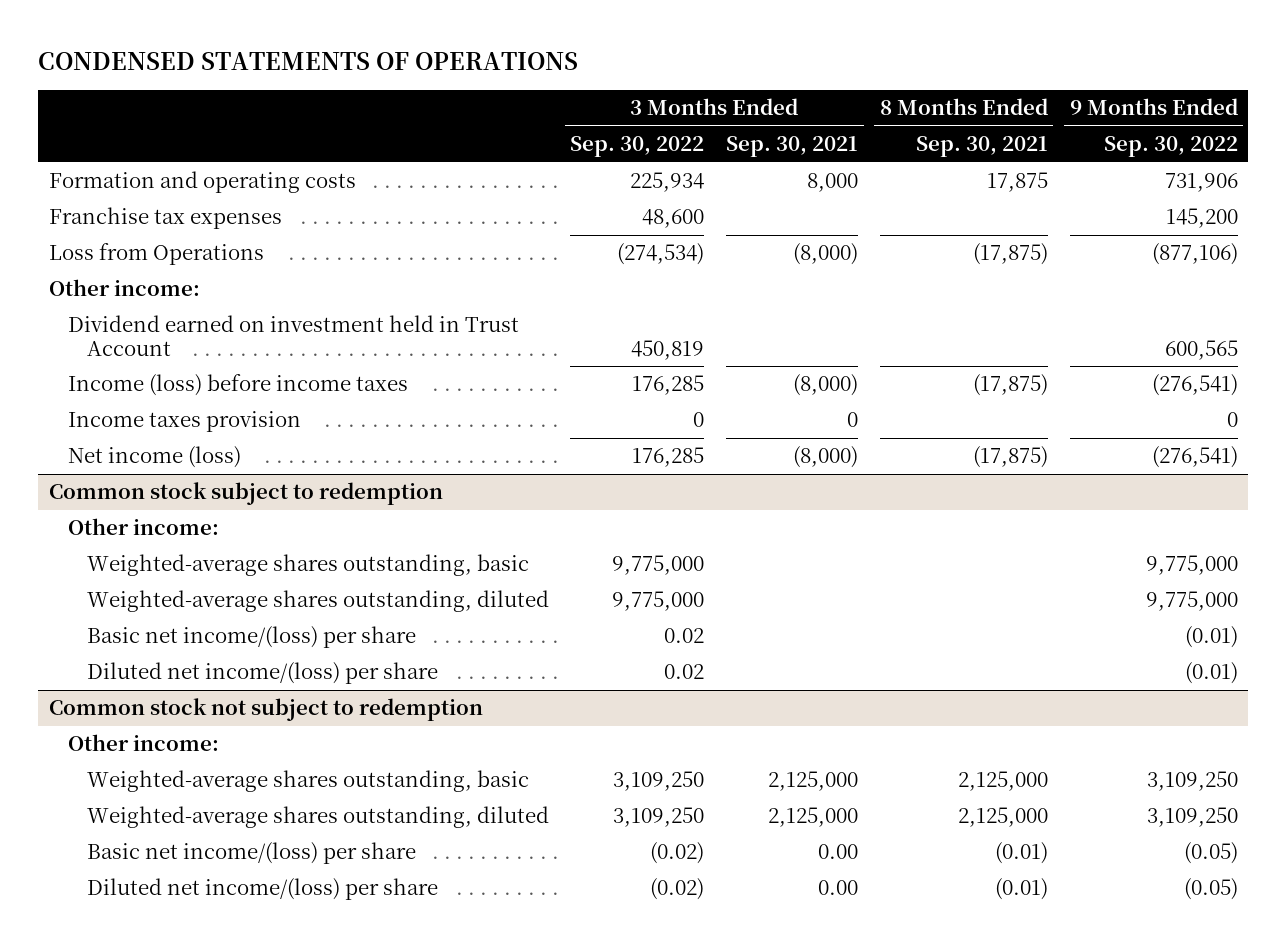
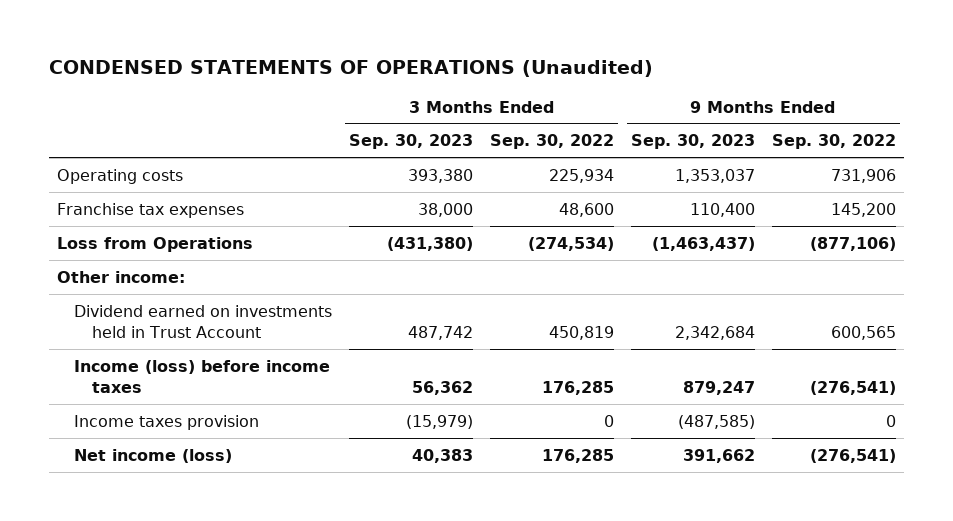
- CONDENSED STATEMENTS OF OPERATIONS
+ CONDENSED STATEMENTS OF OPERATIONS (Unaudited)
- | 3 Months Ended Sep. 30, 2022 | 3 Months Ended Sep. 30, 2021 | 8 Months Ended Sep. 30, 2021 | 9 Months Ended Sep. 30, 2022
+ | 3 Months Ended Sep. 30, 2023 | 3 Months Ended Sep. 30, 2022 | 9 Months Ended Sep. 30, 2023 | 9 Months Ended Sep. 30, 2022
- Formation and operating costs | 225,934 | 8,000 | 17,875 | 731,906
+ Operating costs | 393,380 | 225,934 | 1,353,037 | 731,906
- Dividend earned on investment held in Trust Account | 450,819 | | | 600,565
+ Dividend earned on investments held in Trust Account | 487,742 | 450,819 | 2,342,684 | 600,565
- Common stock subject to redemption
- Other income:
- Weighted-average shares outstanding, basic | 9,775,000 | | | 9,775,000
- Weighted-average shares outstanding, diluted | 9,775,000 | | | 9,775,000
- Basic net income/(loss) per share | 0.02 | | | (0.01)
- Diluted net income/(loss) per share | 0.02 | | | (0.01)
- Common stock not subject to redemption
- Other income:
- Weighted-average shares outstanding, basic | 3,109,250 | 2,125,000 | 2,125,000 | 3,109,250
- Weighted-average shares outstanding, diluted | 3,109,250 | 2,125,000 | 2,125,000 | 3,109,250
- Basic net income/(loss) per share | (0.02) | 0.00 | (0.01) | (0.05)
- Diluted net income/(loss) per share | (0.02) | 0.00 | (0.01) | (0.05)

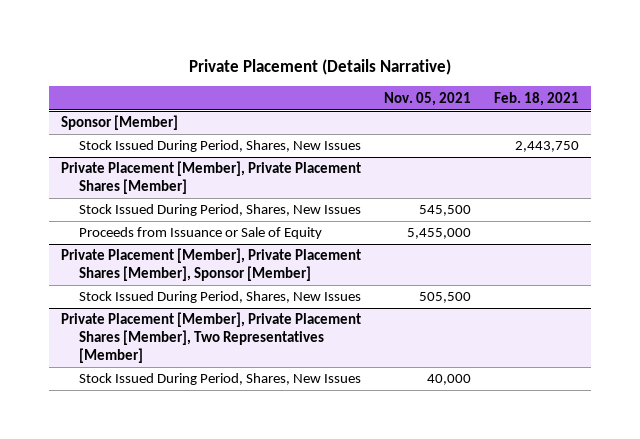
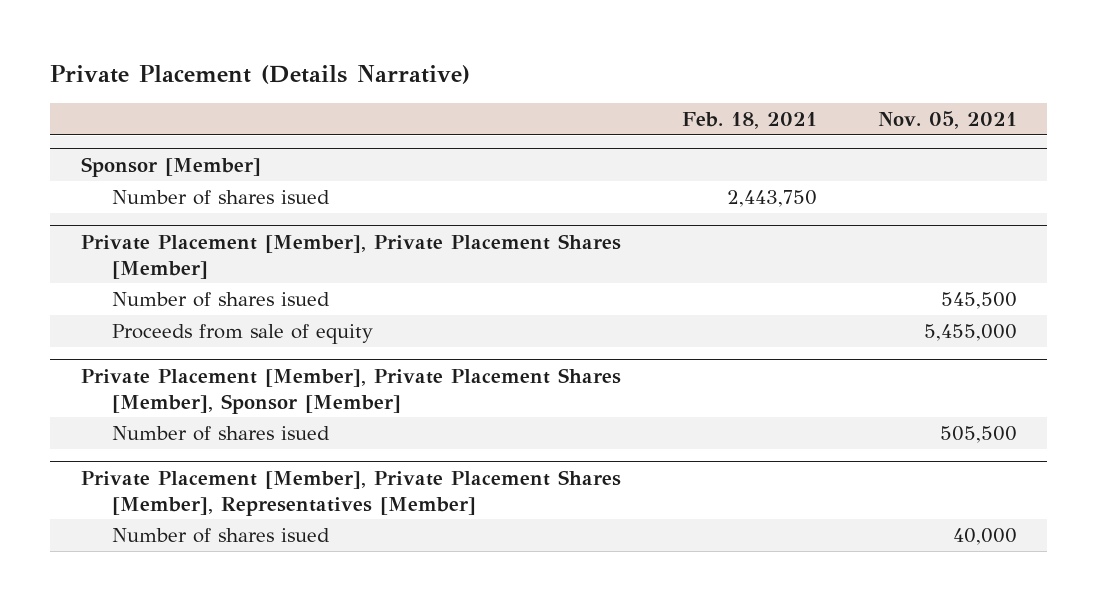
- | Nov. 05, 2021 | Feb. 18, 2021
+ | Feb. 18, 2021 | Nov. 05, 2021
@ Sponsor [Member]
- Stock Issued During Period, Shares, New Issues | | 2,443,750
+ Number of shares isued | 2,443,750 |
@ Private Placement [Member], Private Placement Shares [Member]
- Stock Issued During Period, Shares, New Issues | 545,500 |
- Proceeds from Issuance or Sale of Equity | 5,455,000 |
+ Number of shares isued | | 545,500
+ Proceeds from sale of equity | | 5,455,000
@ Private Placement [Member], Private Placement Shares [Member], Sponsor [Member]
- Stock Issued During Period, Shares, New Issues | 505,500 |
- Private Placement [Member], Private Placement Shares [Member], Two Representatives [Member]
- Stock Issued During Period, Shares, New Issues | 40,000 |
@ Private Placement [Member], Private Placement Shares [Member], Sponsor [Member]
+ Number of shares isued | | 505,500
+ Private Placement [Member], Private Placement Shares [Member], Representatives [Member]
+ Number of shares isued | | 40,000

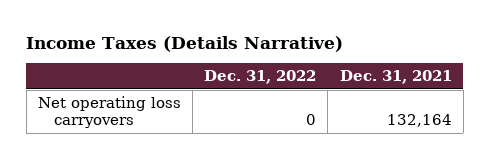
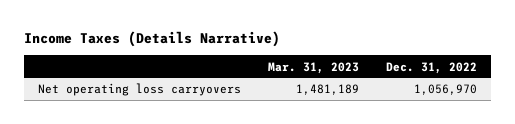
- | Dec. 31, 2022 | Dec. 31, 2021
+ | Mar. 31, 2023 | Dec. 31, 2022
- Net operating loss carryovers | 0 | 132,164
+ Net operating loss carryovers | 1,481,189 | 1,056,970

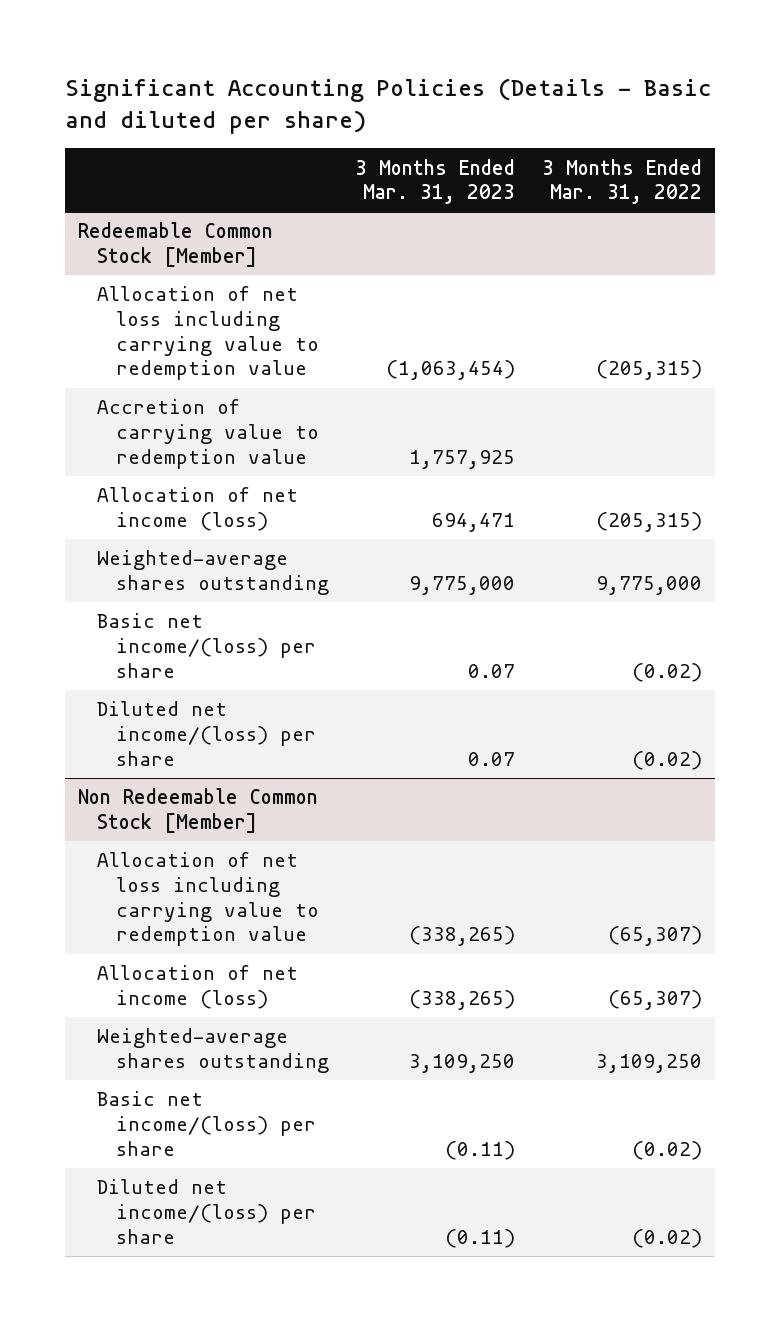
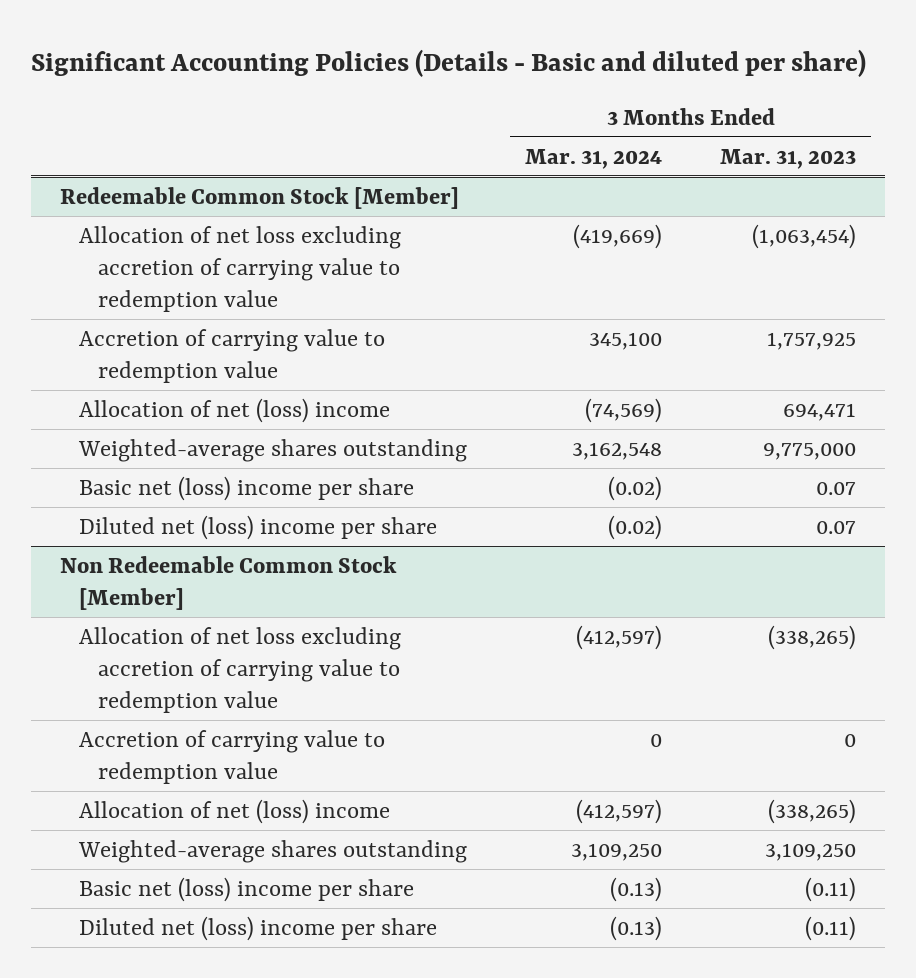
- | 3 Months Ended Mar. 31, 2023 | 3 Months Ended Mar. 31, 2022
+ | 3 Months Ended Mar. 31, 2024 | 3 Months Ended Mar. 31, 2023
@ Redeemable Common Stock [Member]
- Allocation of net loss including carrying value to redemption value | (1,063,454) | (205,315)
+ Allocation of net loss excluding accretion of carrying value to redemption value | (419,669) | (1,063,454)
- Allocation of net income (loss) | 694,471 | (205,315)
+ Allocation of net (loss) income | (74,569) | 694,471
- Basic net income/(loss) per share | 0.07 | (0.02)
- Diluted net income/(loss) per share | 0.07 | (0.02)
+ Basic net (loss) income per share | (0.02) | 0.07
+ Diluted net (loss) income per share | (0.02) | 0.07
@ Non Redeemable Common Stock [Member]
- Allocation of net loss including carrying value to redemption value | (338,265) | (65,307)
- Allocation of net income (loss) | (338,265) | (65,307)
+ Allocation of net loss excluding accretion of carrying value to redemption value | (412,597) | (338,265)
+ Accretion of carrying value to redemption value | 0 | 0
+ Allocation of net (loss) income | (412,597) | (338,265)
- Basic net income/(loss) per share | (0.11) | (0.02)
- Diluted net income/(loss) per share | (0.11) | (0.02)
+ Basic net (loss) income per share | (0.13) | (0.11)
+ Diluted net (loss) income per share | (0.13) | (0.11)

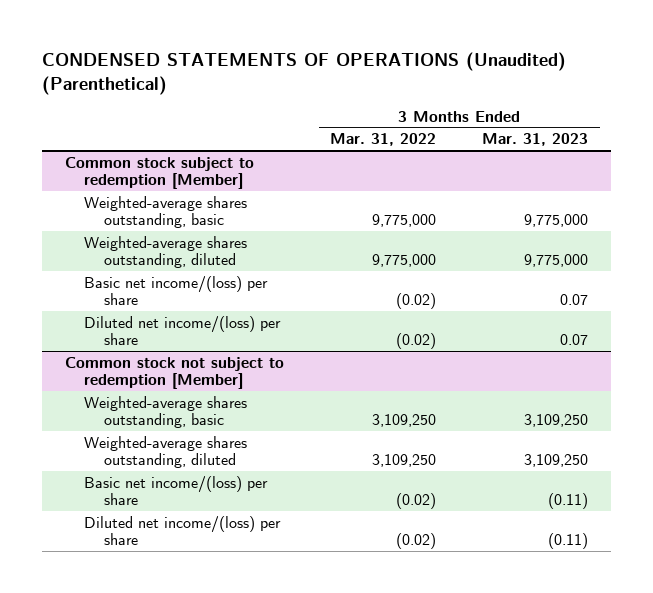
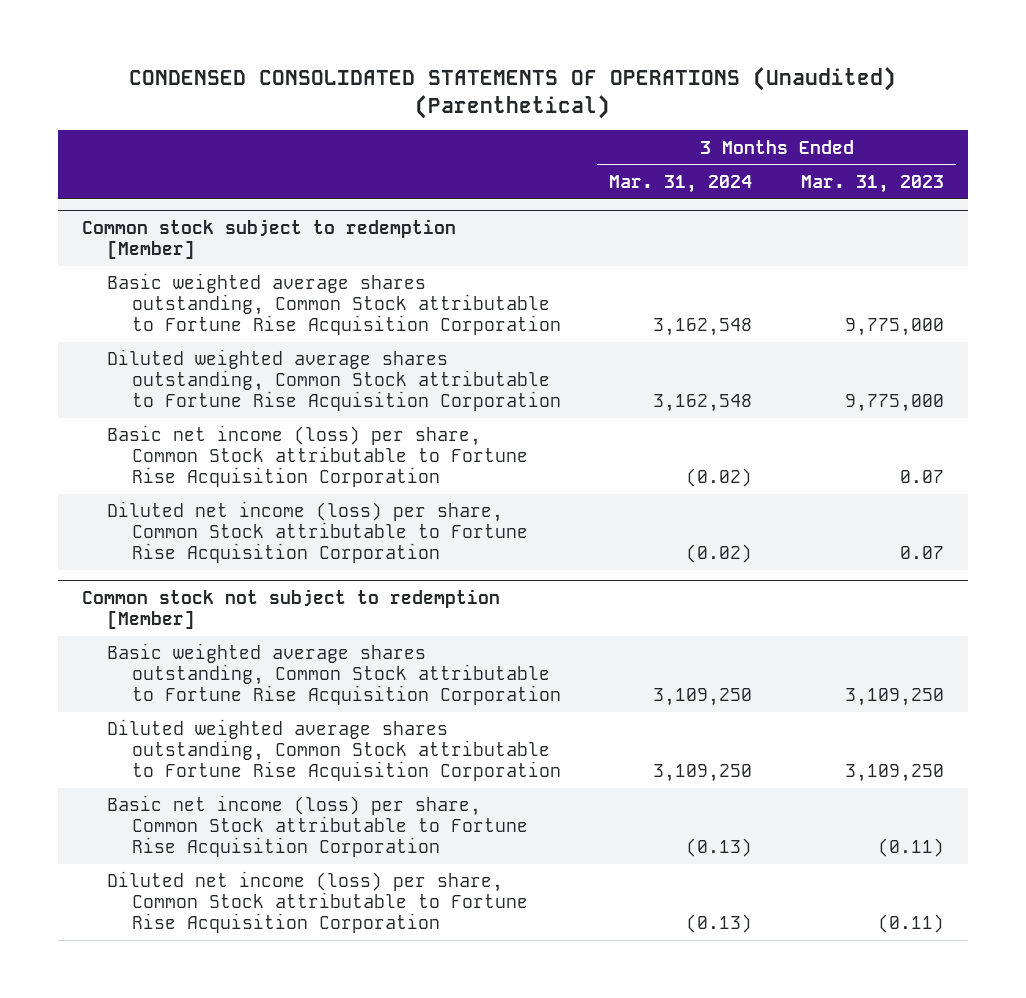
- CONDENSED STATEMENTS OF OPERATIONS (Unaudited) (Parenthetical)
+ CONDENSED CONSOLIDATED STATEMENTS OF OPERATIONS (Unaudited) (Parenthetical)
- | 3 Months Ended Mar. 31, 2022 | 3 Months Ended Mar. 31, 2023
+ | 3 Months Ended Mar. 31, 2024 | 3 Months Ended Mar. 31, 2023
@ Common stock subject to redemption [Member]
- Weighted-average shares outstanding, basic | 9,775,000 | 9,775,000
- Weighted-average shares outstanding, diluted | 9,775,000 | 9,775,000
- Basic net income/(loss) per share | (0.02) | 0.07
- Diluted net income/(loss) per share | (0.02) | 0.07
+ Basic weighted average shares outstanding, Common Stock attributable to Fortune Rise Acquisition Corporation | 3,162,548 | 9,775,000
+ Diluted weighted average shares outstanding, Common Stock attributable to Fortune Rise Acquisition Corporation | 3,162,548 | 9,775,000
+ Basic net income (loss) per share, Common Stock attributable to Fortune Rise Acquisition Corporation | (0.02) | 0.07
+ Diluted net income (loss) per share, Common Stock attributable to Fortune Rise Acquisition Corporation | (0.02) | 0.07
@ Common stock not subject to redemption [Member]
- Weighted-average shares outstanding, basic | 3,109,250 | 3,109,250
- Weighted-average shares outstanding, diluted | 3,109,250 | 3,109,250
- Basic net income/(loss) per share | (0.02) | (0.11)
- Diluted net income/(loss) per share | (0.02) | (0.11)
+ Basic weighted average shares outstanding, Common Stock attributable to Fortune Rise Acquisition Corporation | 3,109,250 | 3,109,250
+ Diluted weighted average shares outstanding, Common Stock attributable to Fortune Rise Acquisition Corporation | 3,109,250 | 3,109,250
+ Basic net income (loss) per share, Common Stock attributable to Fortune Rise Acquisition Corporation | (0.13) | (0.11)
+ Diluted net income (loss) per share, Common Stock attributable to Fortune Rise Acquisition Corporation | (0.13) | (0.11)

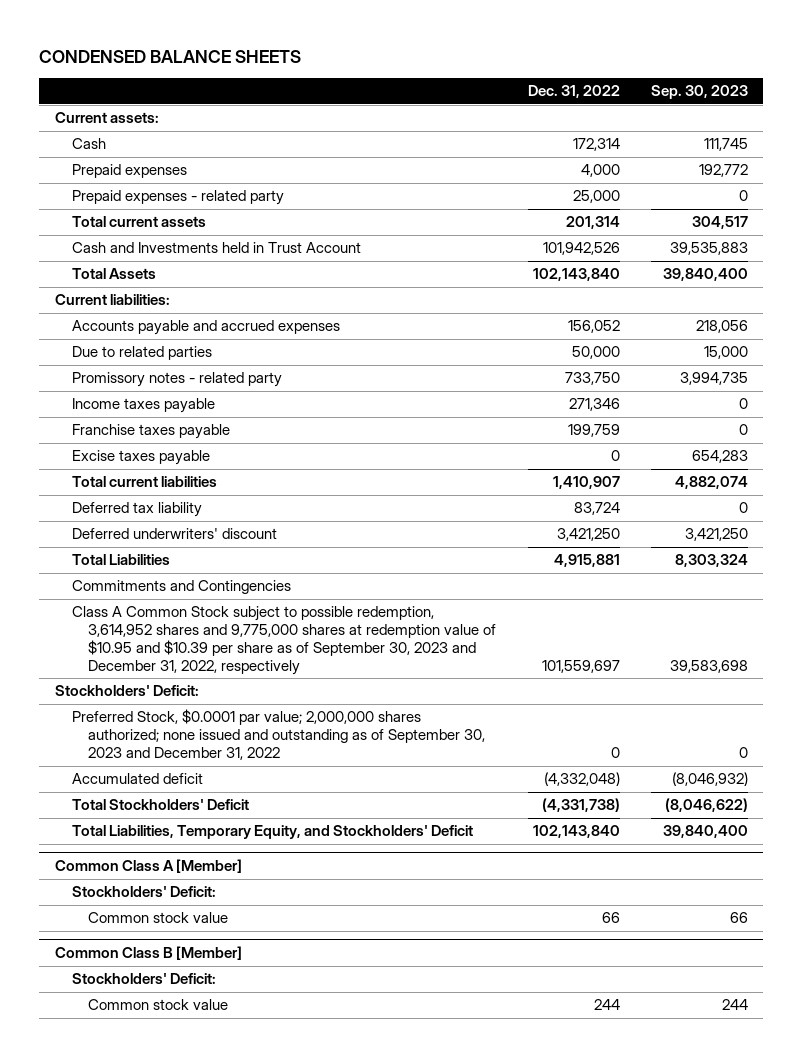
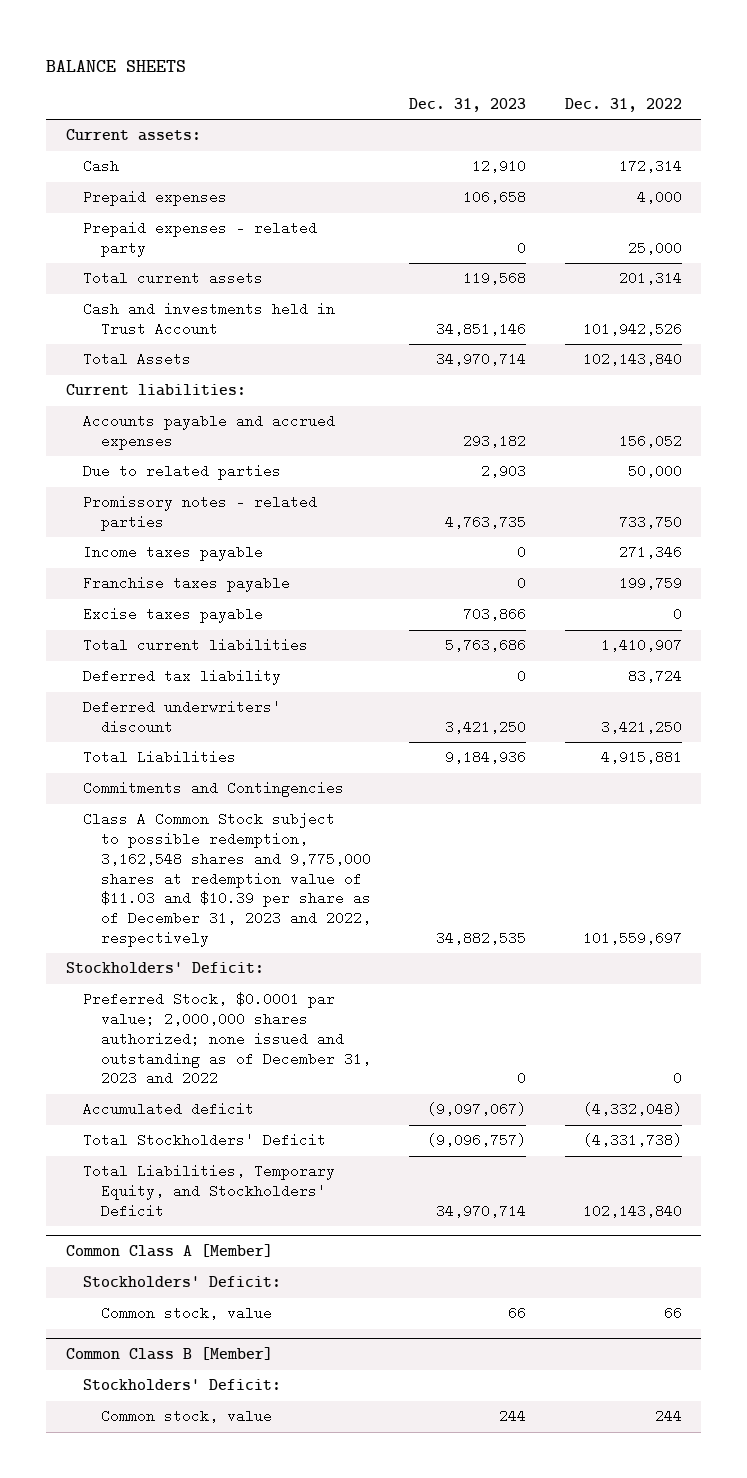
- CONDENSED BALANCE SHEETS
+ BALANCE SHEETS
- | Dec. 31, 2022 | Sep. 30, 2023
+ | Dec. 31, 2023 | Dec. 31, 2022
- Cash and Investments held in Trust Account | 101,942,526 | 39,535,883
+ Cash and investments held in Trust Account | 34,851,146 | 101,942,526
- Promissory notes - related party | 733,750 | 3,994,735
+ Promissory notes - related parties | 4,763,735 | 733,750
- Class A Common Stock subject to possible redemption, 3,614,952 shares and 9,775,000 shares at redemption value of $10.95 and $10.39 per share as of September 30, 2023 and December 31, 2022, respectively | 101,559,697 | 39,583,698
+ Class A Common Stock subject to possible redemption, 3,162,548 shares and 9,775,000 shares at redemption value of $11.03 and $10.39 per share as of December 31, 2023 and 2022, respectively | 34,882,535 | 101,559,697
- Preferred Stock, $0.0001 par value; 2,000,000 shares authorized; none issued and outstanding as of September 30, 2023 and December 31, 2022 | 0 | 0
+ Preferred Stock, $0.0001 par value; 2,000,000 shares authorized; none issued and outstanding as of December 31, 2023 and 2022 | 0 | 0
@ Common Class A [Member]
- Common stock value | 66 | 66
+ Common stock, value | 66 | 66
@ Common Class B [Member]
- Common stock value | 244 | 244
+ Common stock, value | 244 | 244

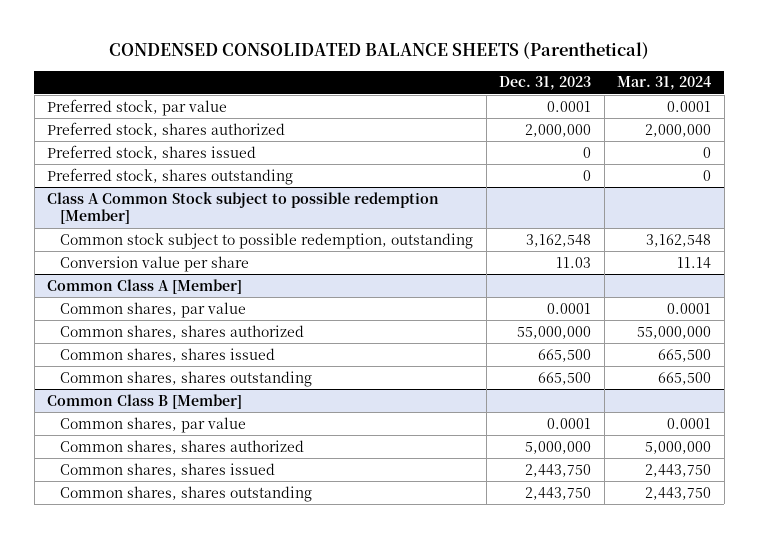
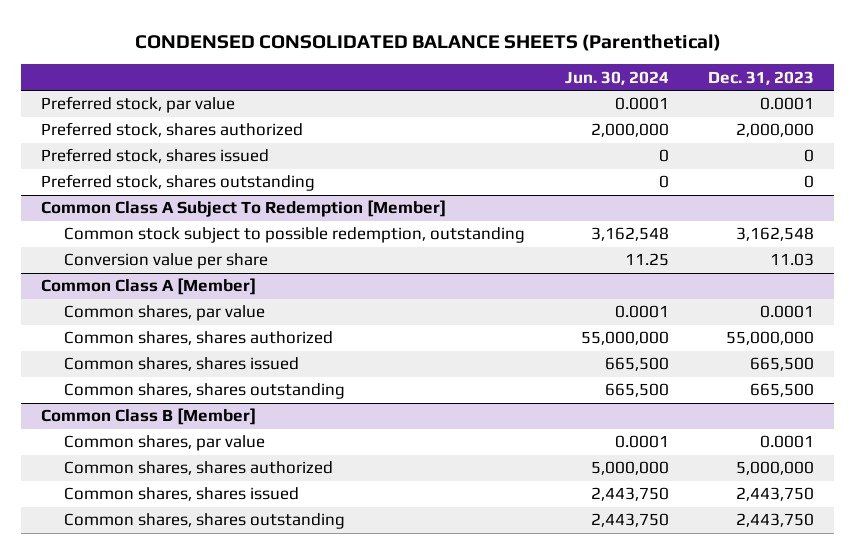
- | Dec. 31, 2023 | Mar. 31, 2024
+ | Jun. 30, 2024 | Dec. 31, 2023
- Class A Common Stock subject to possible redemption [Member]
+ Common Class A Subject To Redemption [Member]

